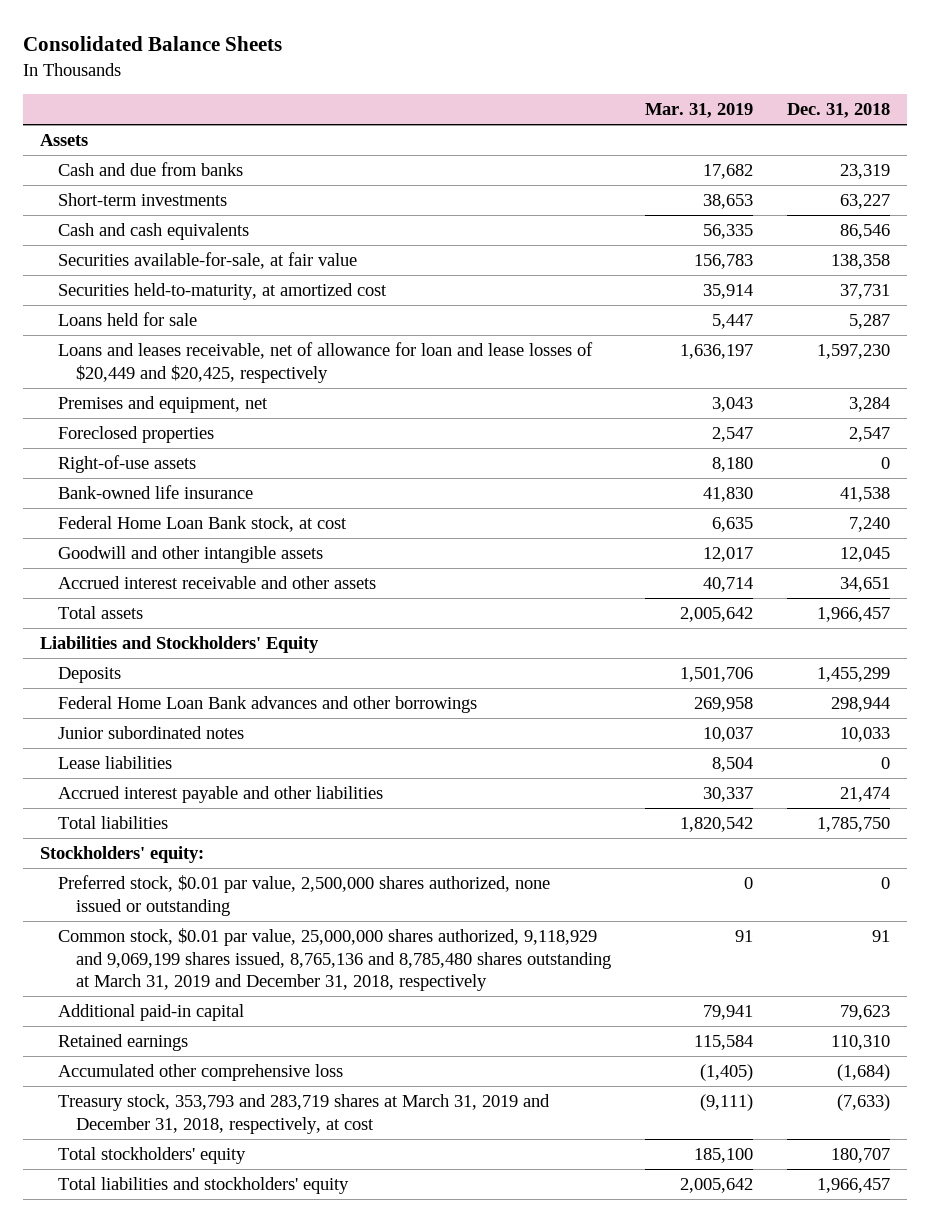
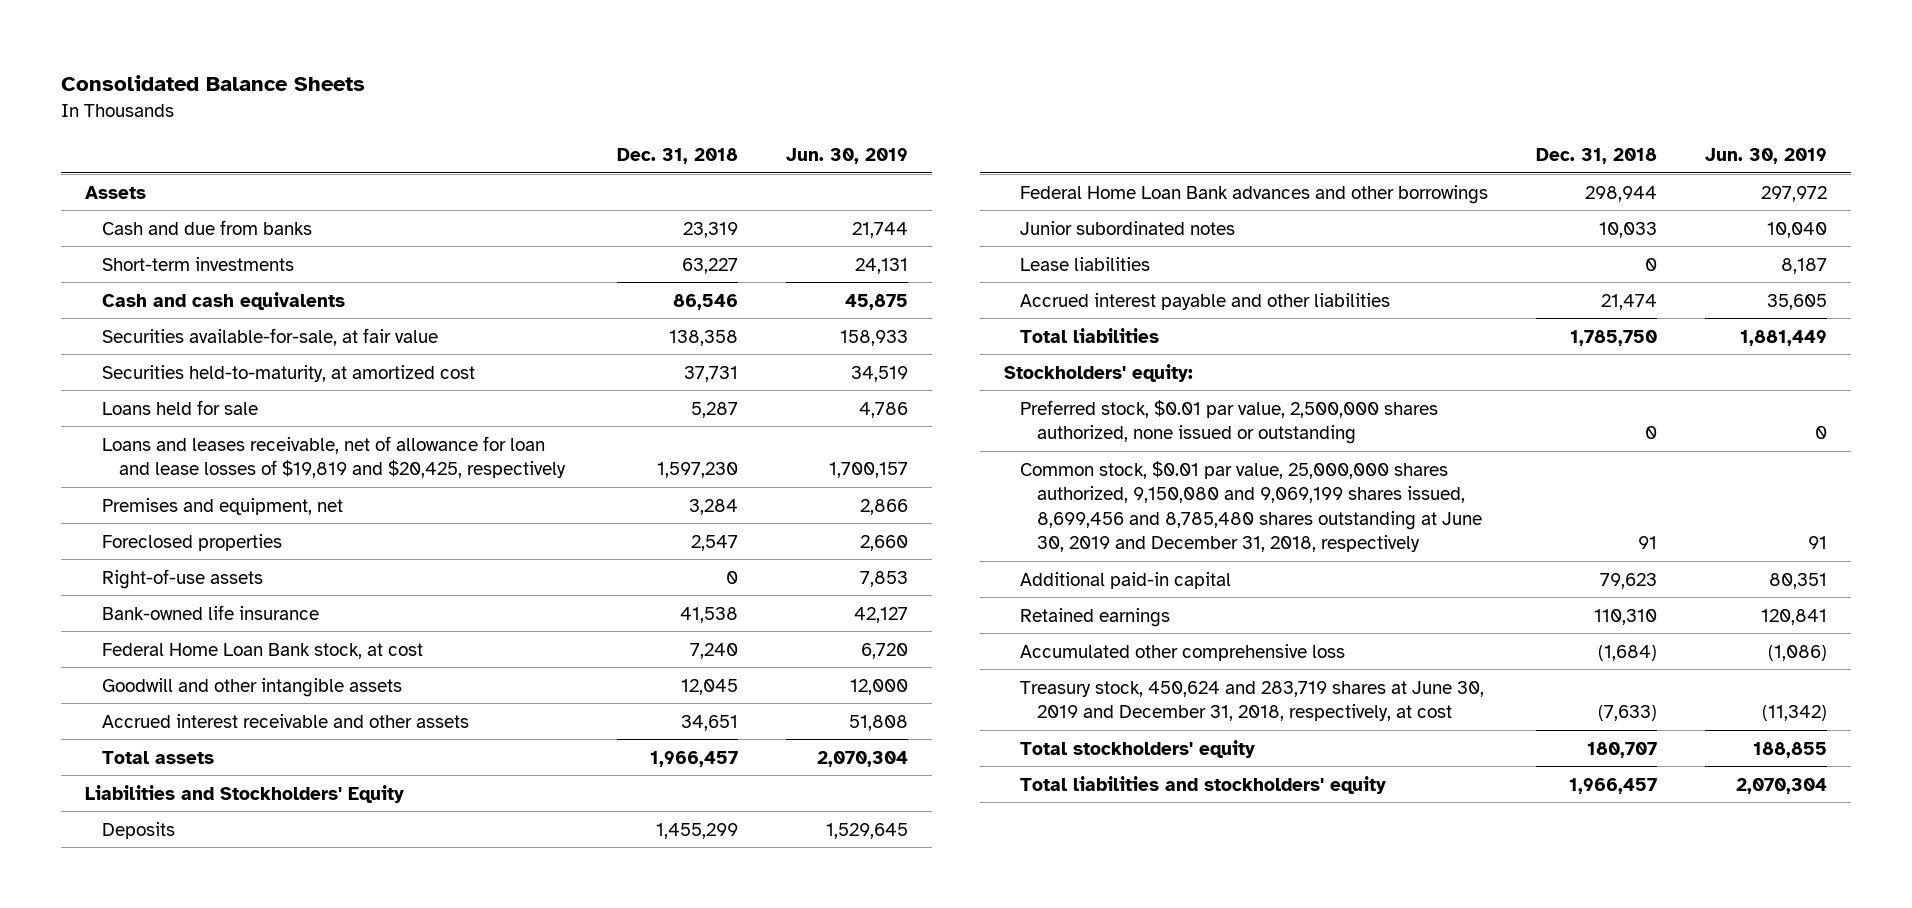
- | Mar. 31, 2019 | Dec. 31, 2018
+ | Dec. 31, 2018 | Jun. 30, 2019
- Loans and leases receivable, net of allowance for loan and lease losses of $20,449 and $20,425, respectively | 1,636,197 | 1,597,230
+ Loans and leases receivable, net of allowance for loan and lease losses of $19,819 and $20,425, respectively | 1,597,230 | 1,700,157
- Common stock, $0.01 par value, 25,000,000 shares authorized, 9,118,929 and 9,069,199 shares issued, 8,765,136 and 8,785,480 shares outstanding at March 31, 2019 and December 31, 2018, respectively | 91 | 91
+ Common stock, $0.01 par value, 25,000,000 shares authorized, 9,150,080 and 9,069,199 shares issued, 8,699,456 and 8,785,480 shares outstanding at June 30, 2019 and December 31, 2018, respectively | 91 | 91
- Treasury stock, 353,793 and 283,719 shares at March 31, 2019 and December 31, 2018, respectively, at cost | (9,111) | (7,633)
+ Treasury stock, 450,624 and 283,719 shares at June 30, 2019 and December 31, 2018, respectively, at cost | (7,633) | (11,342)

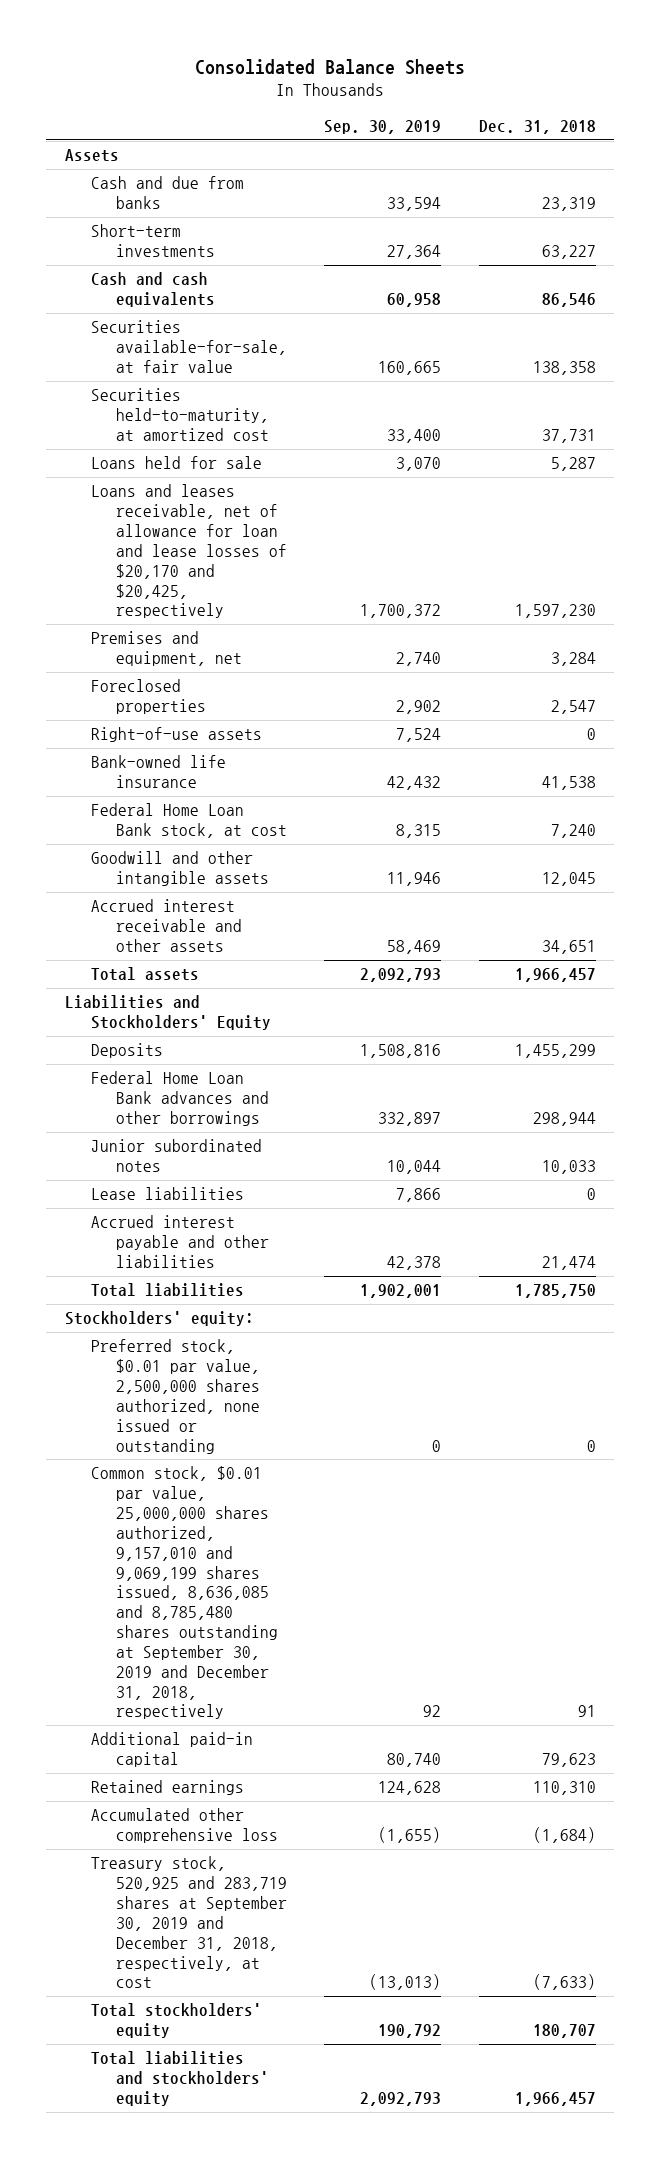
- | Dec. 31, 2018 | Jun. 30, 2019
+ | Sep. 30, 2019 | Dec. 31, 2018
- Loans and leases receivable, net of allowance for loan and lease losses of $19,819 and $20,425, respectively | 1,597,230 | 1,700,157
+ Loans and leases receivable, net of allowance for loan and lease losses of $20,170 and $20,425, respectively | 1,700,372 | 1,597,230
- Common stock, $0.01 par value, 25,000,000 shares authorized, 9,150,080 and 9,069,199 shares issued, 8,699,456 and 8,785,480 shares outstanding at June 30, 2019 and December 31, 2018, respectively | 91 | 91
+ Common stock, $0.01 par value, 25,000,000 shares authorized, 9,157,010 and 9,069,199 shares issued, 8,636,085 and 8,785,480 shares outstanding at September 30, 2019 and December 31, 2018, respectively | 92 | 91
- Treasury stock, 450,624 and 283,719 shares at June 30, 2019 and December 31, 2018, respectively, at cost | (7,633) | (11,342)
+ Treasury stock, 520,925 and 283,719 shares at September 30, 2019 and December 31, 2018, respectively, at cost | (13,013) | (7,633)

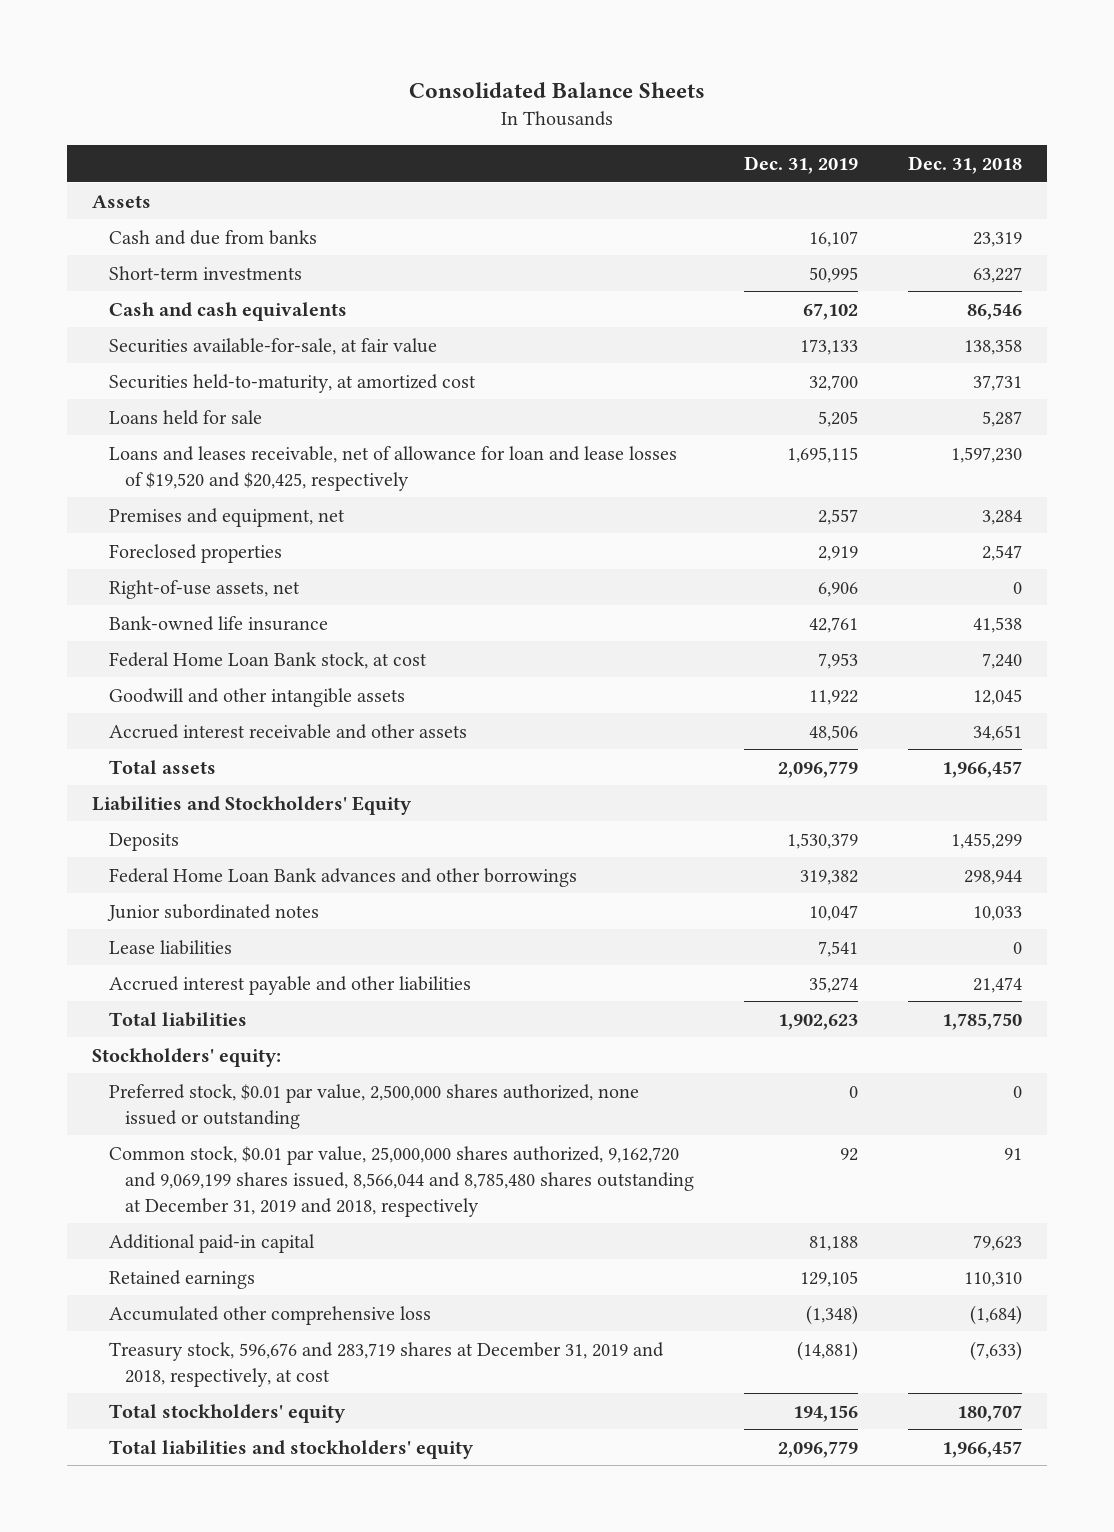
- | Sep. 30, 2019 | Dec. 31, 2018
+ | Dec. 31, 2019 | Dec. 31, 2018
- Loans and leases receivable, net of allowance for loan and lease losses of $20,170 and $20,425, respectively | 1,700,372 | 1,597,230
+ Loans and leases receivable, net of allowance for loan and lease losses of $19,520 and $20,425, respectively | 1,695,115 | 1,597,230
- Right-of-use assets | 7,524 | 0
+ Right-of-use assets, net | 6,906 | 0
- Common stock, $0.01 par value, 25,000,000 shares authorized, 9,157,010 and 9,069,199 shares issued, 8,636,085 and 8,785,480 shares outstanding at September 30, 2019 and December 31, 2018, respectively | 92 | 91
+ Common stock, $0.01 par value, 25,000,000 shares authorized, 9,162,720 and 9,069,199 shares issued, 8,566,044 and 8,785,480 shares outstanding at December 31, 2019 and 2018, respectively | 92 | 91
- Treasury stock, 520,925 and 283,719 shares at September 30, 2019 and December 31, 2018, respectively, at cost | (13,013) | (7,633)
+ Treasury stock, 596,676 and 283,719 shares at December 31, 2019 and 2018, respectively, at cost | (14,881) | (7,633)

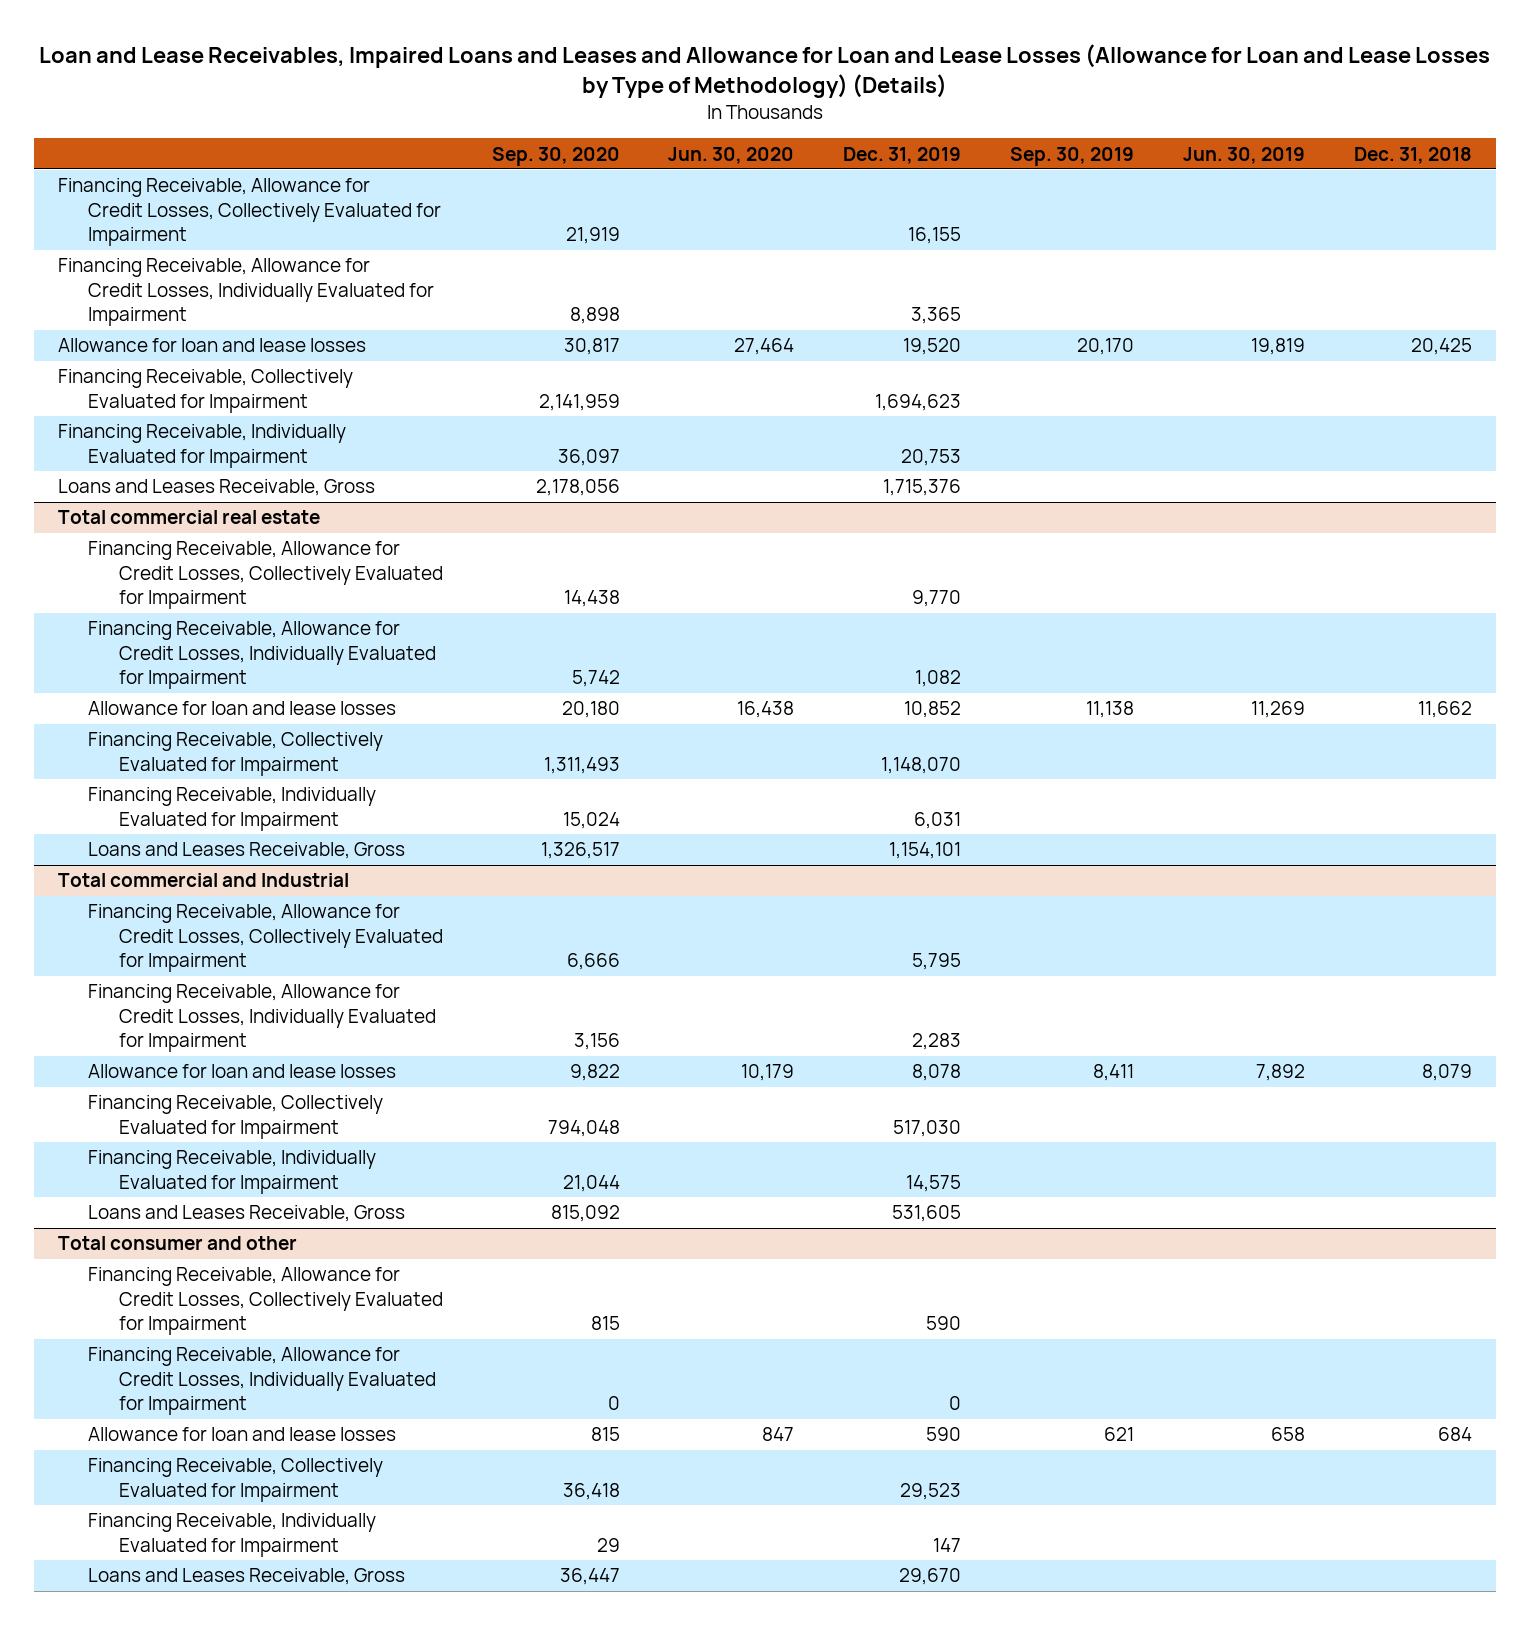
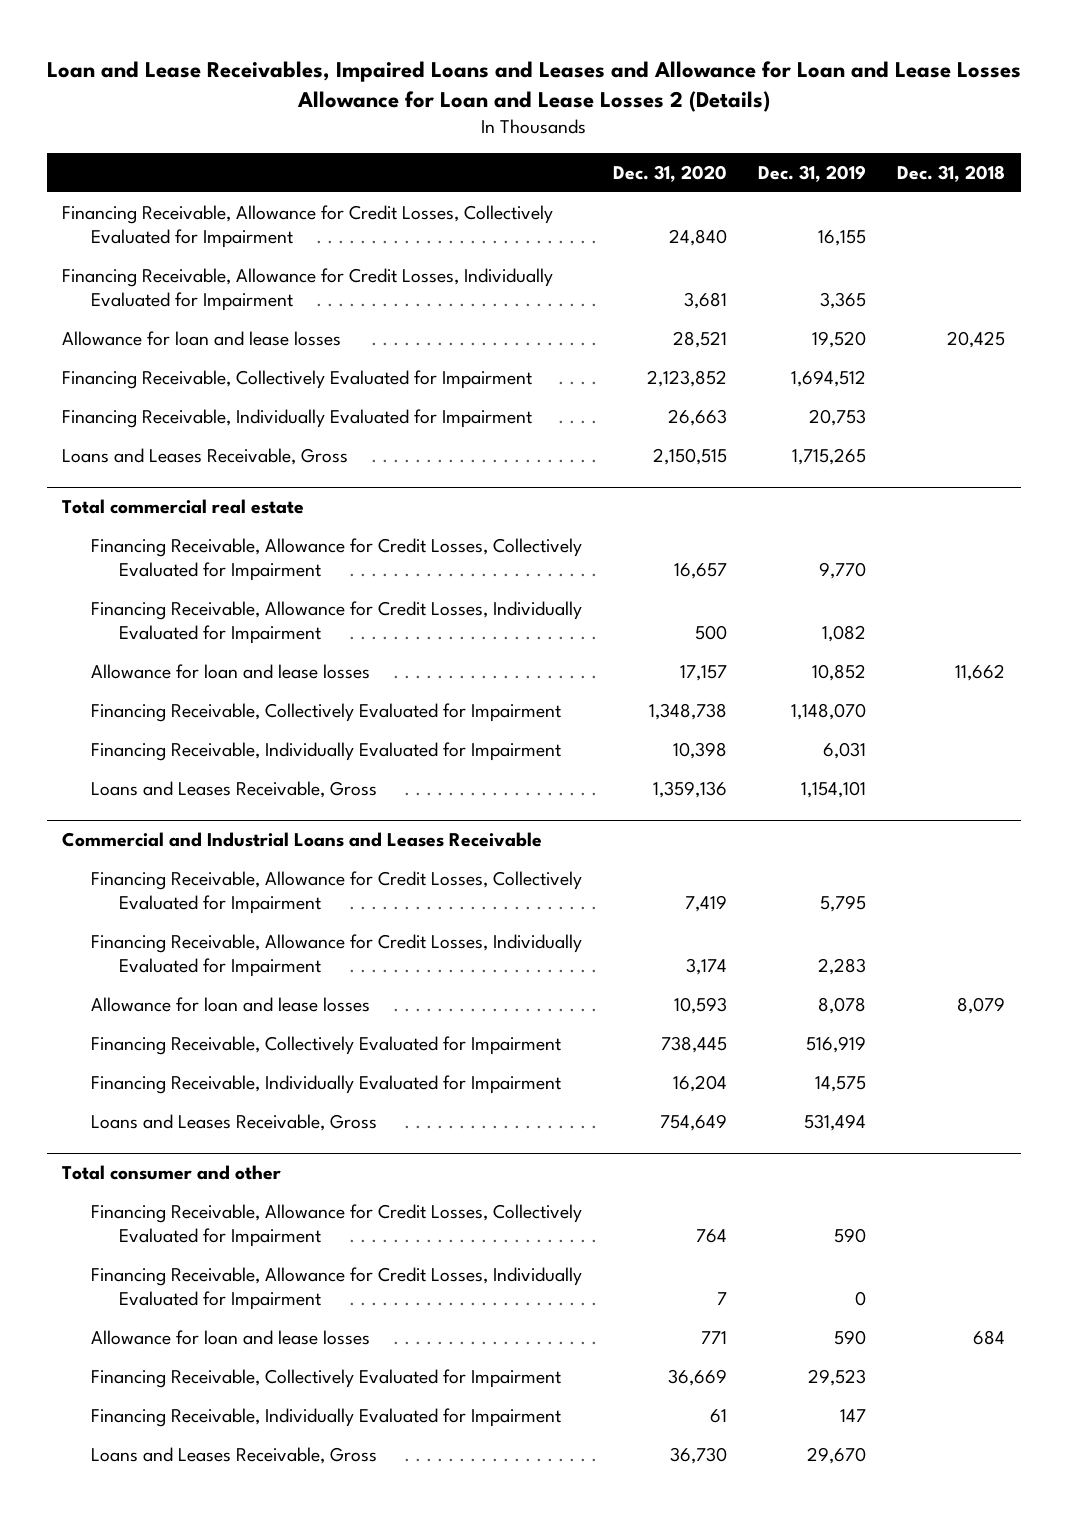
- Loan and Lease Receivables, Impaired Loans and Leases and Allowance for Loan and Lease Losses (Allowance for Loan and Lease Losses by Type of Methodology) (Details)
+ Loan and Lease Receivables, Impaired Loans and Leases and Allowance for Loan and Lease Losses Allowance for Loan and Lease Losses 2 (Details)
- | Sep. 30, 2020 | Jun. 30, 2020 | Dec. 31, 2019 | Sep. 30, 2019 | Jun. 30, 2019 | Dec. 31, 2018
+ | Dec. 31, 2020 | Dec. 31, 2019 | Dec. 31, 2018
- Financing Receivable, Collectively Evaluated for Impairment | 2,141,959 | | 1,694,623 | | |
+ Financing Receivable, Collectively Evaluated for Impairment | 2,123,852 | 1,694,512 |
- Loans and Leases Receivable, Gross | 2,178,056 | | 1,715,376 | | |
+ Loans and Leases Receivable, Gross | 2,150,515 | 1,715,265 |
- Total commercial and Industrial
+ Commercial and Industrial Loans and Leases Receivable
- Financing Receivable, Collectively Evaluated for Impairment | 794,048 | | 517,030 | | |
+ Financing Receivable, Collectively Evaluated for Impairment | 738,445 | 516,919 |
- Loans and Leases Receivable, Gross | 815,092 | | 531,605 | | |
+ Loans and Leases Receivable, Gross | 754,649 | 531,494 |

